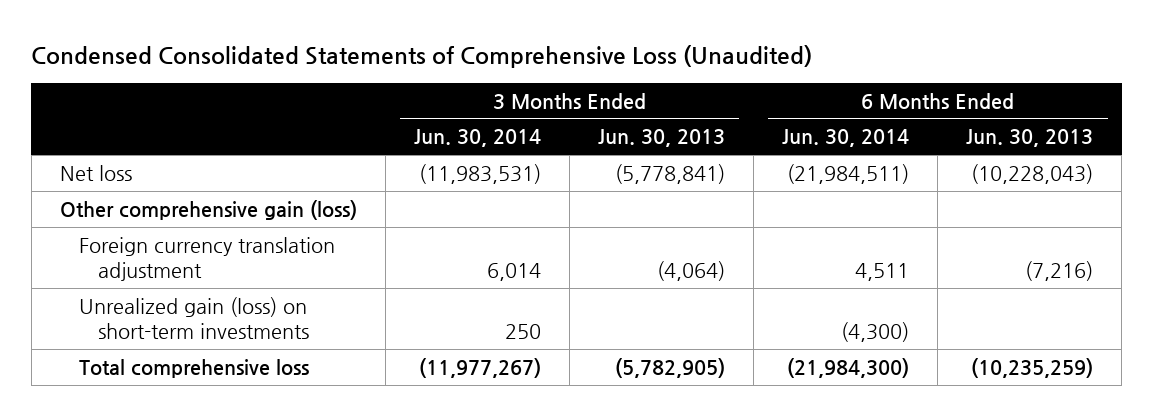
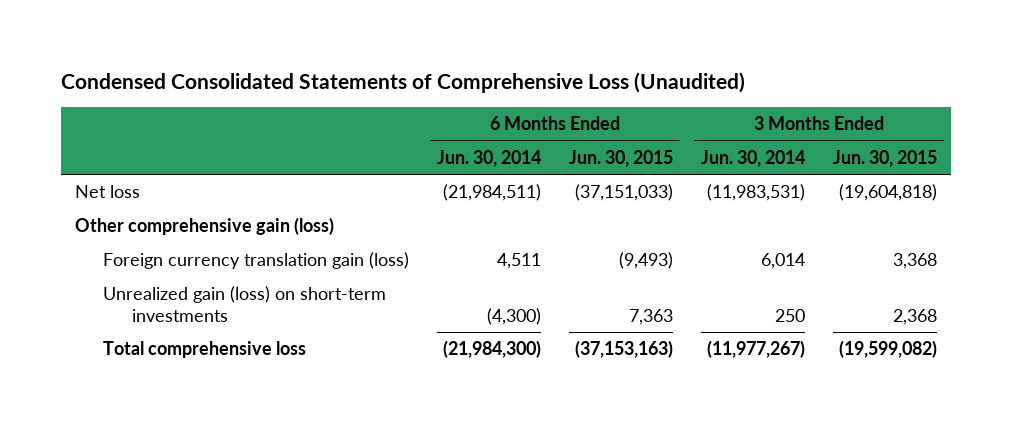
- | 3 Months Ended Jun. 30, 2014 | 3 Months Ended Jun. 30, 2013 | 6 Months Ended Jun. 30, 2014 | 6 Months Ended Jun. 30, 2013
+ | 6 Months Ended Jun. 30, 2014 | 6 Months Ended Jun. 30, 2015 | 3 Months Ended Jun. 30, 2014 | 3 Months Ended Jun. 30, 2015
- Foreign currency translation adjustment | 6,014 | (4,064) | 4,511 | (7,216)
+ Foreign currency translation gain (loss) | 4,511 | (9,493) | 6,014 | 3,368

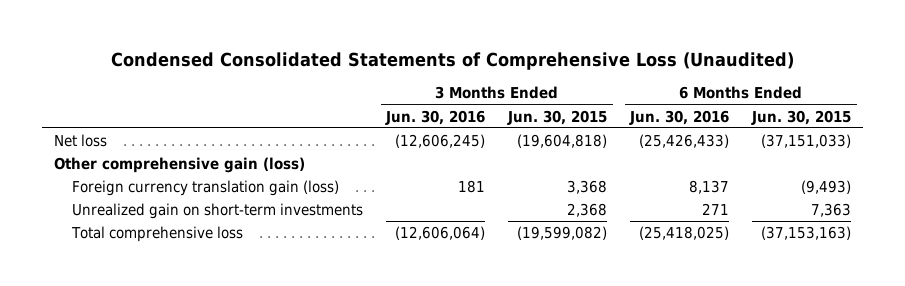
- | 6 Months Ended Jun. 30, 2014 | 6 Months Ended Jun. 30, 2015 | 3 Months Ended Jun. 30, 2014 | 3 Months Ended Jun. 30, 2015
+ | 3 Months Ended Jun. 30, 2016 | 3 Months Ended Jun. 30, 2015 | 6 Months Ended Jun. 30, 2016 | 6 Months Ended Jun. 30, 2015
- Unrealized gain (loss) on short-term investments | (4,300) | 7,363 | 250 | 2,368
+ Unrealized gain on short-term investments | | 2,368 | 271 | 7,363

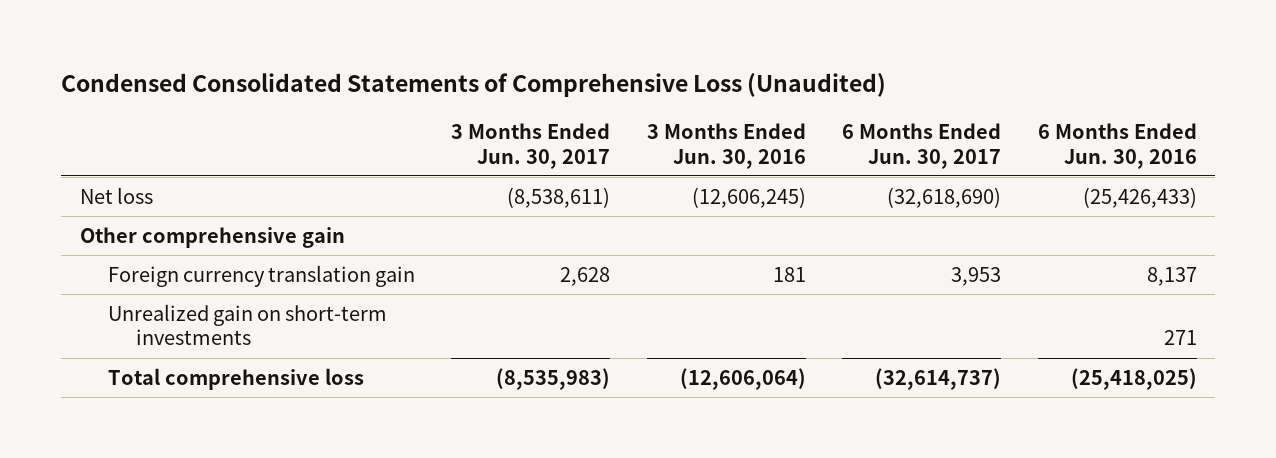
- | 3 Months Ended Jun. 30, 2016 | 3 Months Ended Jun. 30, 2015 | 6 Months Ended Jun. 30, 2016 | 6 Months Ended Jun. 30, 2015
+ | 3 Months Ended Jun. 30, 2017 | 3 Months Ended Jun. 30, 2016 | 6 Months Ended Jun. 30, 2017 | 6 Months Ended Jun. 30, 2016
- Other comprehensive gain (loss)
- Foreign currency translation gain (loss) | 181 | 3,368 | 8,137 | (9,493)
+ Other comprehensive gain
+ Foreign currency translation gain | 2,628 | 181 | 3,953 | 8,137

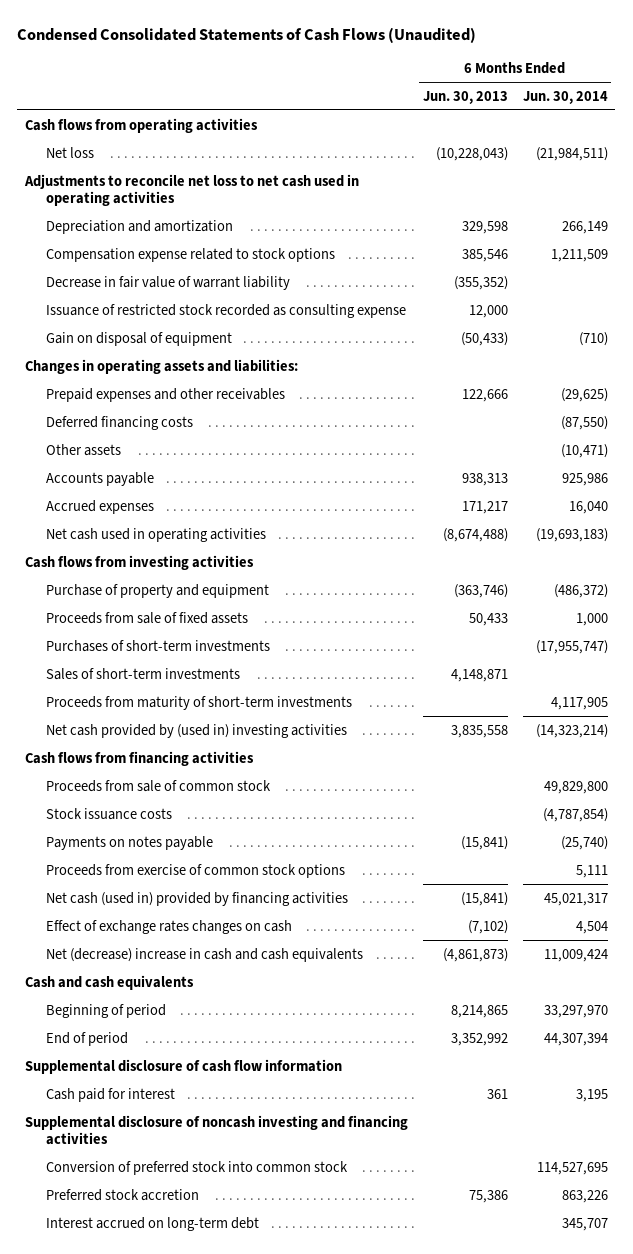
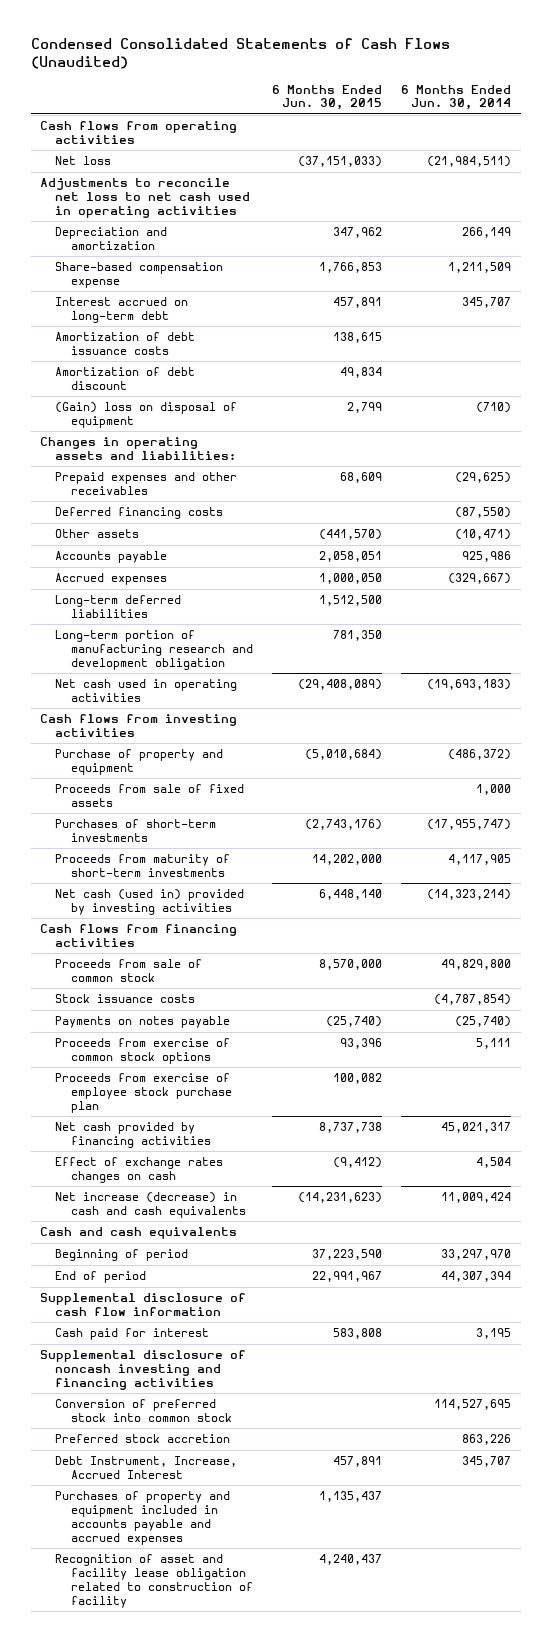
- | 6 Months Ended Jun. 30, 2013 | 6 Months Ended Jun. 30, 2014
+ | 6 Months Ended Jun. 30, 2015 | 6 Months Ended Jun. 30, 2014
- Compensation expense related to stock options | 385,546 | 1,211,509
- Decrease in fair value of warrant liability | (355,352) |
- Issuance of restricted stock recorded as consulting expense | 12,000 |
- Gain on disposal of equipment | (50,433) | (710)
+ Share-based compensation expense | 1,766,853 | 1,211,509
moved up: Interest accrued on long-term debt | 457,891 | 345,707
+ Amortization of debt issuance costs | 138,615 |
+ Amortization of debt discount | 49,834 |
+ (Gain) loss on disposal of equipment | 2,799 | (710)
- Accrued expenses | 171,217 | 16,040
+ Accrued expenses | 1,000,050 | (329,667)
+ Long-term deferred liabilities | 1,512,500 |
+ Long-term portion of manufacturing research and development obligation | 781,350 |
- Sales of short-term investments | 4,148,871 |
- Net cash provided by (used in) investing activities | 3,835,558 | (14,323,214)
+ Net cash (used in) provided by investing activities | 6,448,140 | (14,323,214)
- Net cash (used in) provided by financing activities | (15,841) | 45,021,317
+ Proceeds from exercise of employee stock purchase plan | 100,082 |
+ Net cash provided by financing activities | 8,737,738 | 45,021,317
- Net (decrease) increase in cash and cash equivalents | (4,861,873) | 11,009,424
+ Net increase (decrease) in cash and cash equivalents | (14,231,623) | 11,009,424
+ Debt Instrument, Increase, Accrued Interest | 457,891 | 345,707
+ Purchases of property and equipment included in accounts payable and accrued expenses | 1,135,437 |
+ Recognition of asset and facility lease obligation related to construction of facility | 4,240,437 |

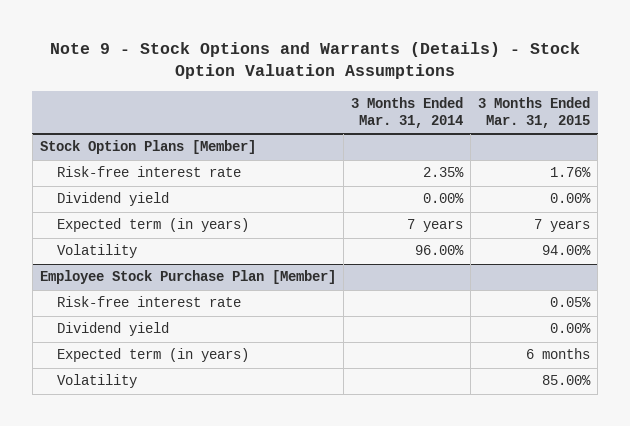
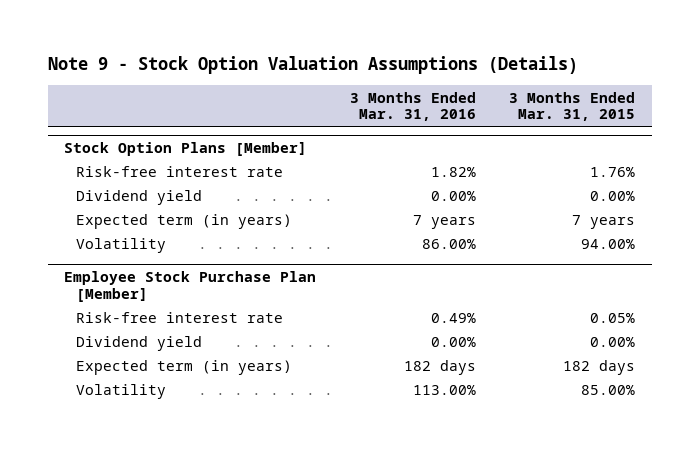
- Note 9 - Stock Options and Warrants (Details) - Stock Option Valuation Assumptions
+ Note 9 - Stock Option Valuation Assumptions (Details)
- | 3 Months Ended Mar. 31, 2014 | 3 Months Ended Mar. 31, 2015
+ | 3 Months Ended Mar. 31, 2016 | 3 Months Ended Mar. 31, 2015
@ Employee Stock Purchase Plan [Member]
- Expected term (in years) | | 6 months
+ Expected term (in years) | 182 days | 182 days

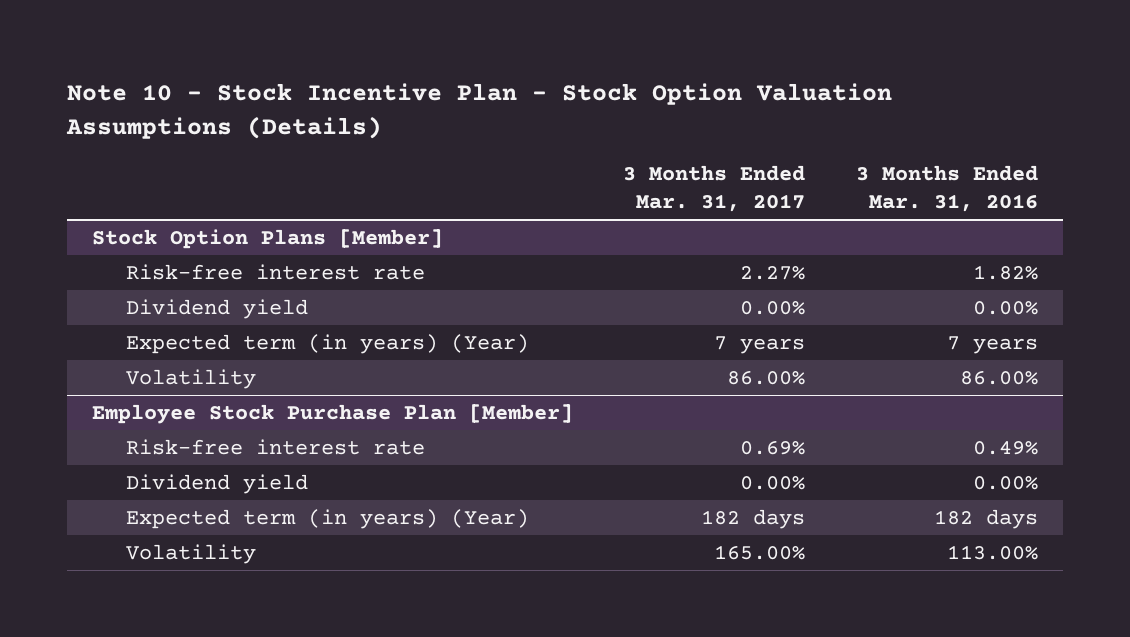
- Note 9 - Stock Option Valuation Assumptions (Details)
+ Note 10 - Stock Incentive Plan - Stock Option Valuation Assumptions (Details)
- | 3 Months Ended Mar. 31, 2016 | 3 Months Ended Mar. 31, 2015
+ | 3 Months Ended Mar. 31, 2017 | 3 Months Ended Mar. 31, 2016
@ Stock Option Plans [Member]
- Expected term (in years) | 7 years | 7 years
+ Expected term (in years) (Year) | 7 years | 7 years
@ Employee Stock Purchase Plan [Member]
- Expected term (in years) | 182 days | 182 days
+ Expected term (in years) (Year) | 182 days | 182 days

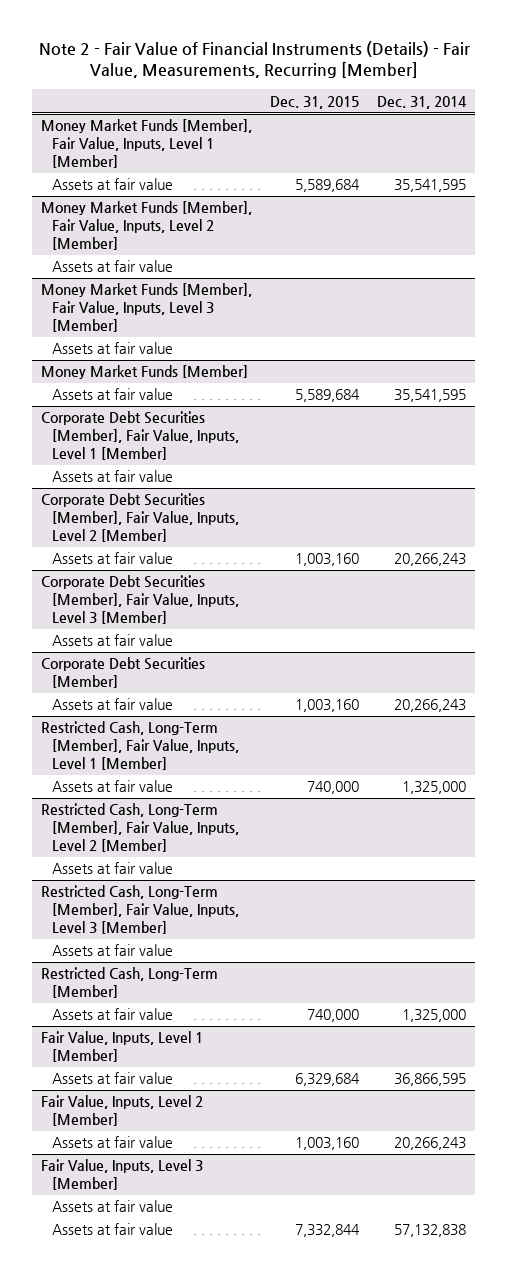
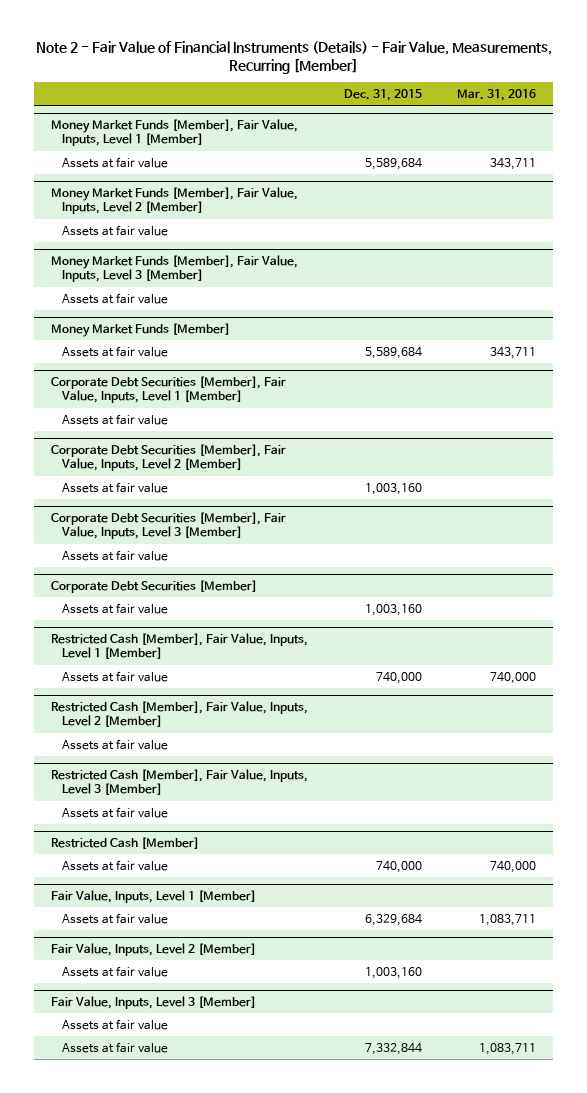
- | Dec. 31, 2015 | Dec. 31, 2014
+ | Dec. 31, 2015 | Mar. 31, 2016
- Restricted Cash, Long-Term [Member], Fair Value, Inputs, Level 1 [Member]
+ Restricted Cash [Member], Fair Value, Inputs, Level 1 [Member]
- Restricted Cash, Long-Term [Member], Fair Value, Inputs, Level 2 [Member]
+ Restricted Cash [Member], Fair Value, Inputs, Level 2 [Member]
- Restricted Cash, Long-Term [Member], Fair Value, Inputs, Level 3 [Member]
+ Restricted Cash [Member], Fair Value, Inputs, Level 3 [Member]
- Restricted Cash, Long-Term [Member]
+ Restricted Cash [Member]

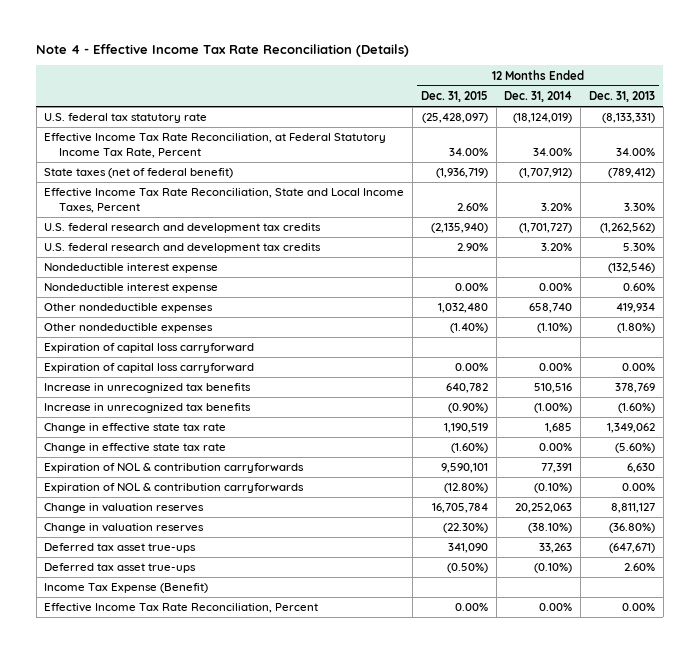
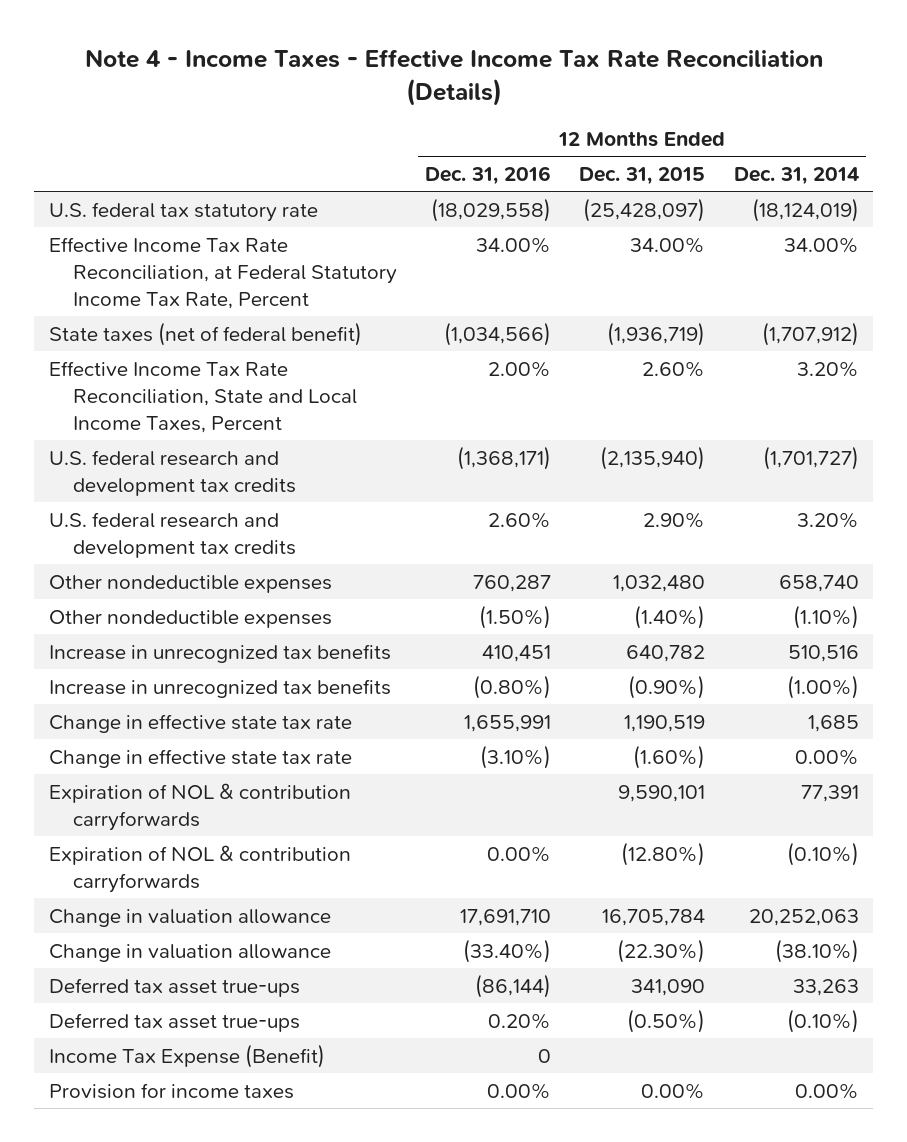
- Note 4 - Effective Income Tax Rate Reconciliation (Details)
+ Note 4 - Income Taxes - Effective Income Tax Rate Reconciliation (Details)
- | 12 Months Ended Dec. 31, 2015 | 12 Months Ended Dec. 31, 2014 | 12 Months Ended Dec. 31, 2013
+ | 12 Months Ended Dec. 31, 2016 | 12 Months Ended Dec. 31, 2015 | 12 Months Ended Dec. 31, 2014
- Nondeductible interest expense | | | (132,546)
- Nondeductible interest expense | 0.00% | 0.00% | 0.60%
- Expiration of capital loss carryforward
- Expiration of capital loss carryforward | 0.00% | 0.00% | 0.00%
- Change in valuation reserves | 16,705,784 | 20,252,063 | 8,811,127
- Change in valuation reserves | (22.30%) | (38.10%) | (36.80%)
+ Change in valuation allowance | 17,691,710 | 16,705,784 | 20,252,063
+ Change in valuation allowance | (33.40%) | (22.30%) | (38.10%)
- Effective Income Tax Rate Reconciliation, Percent | 0.00% | 0.00% | 0.00%
+ Provision for income taxes | 0.00% | 0.00% | 0.00%

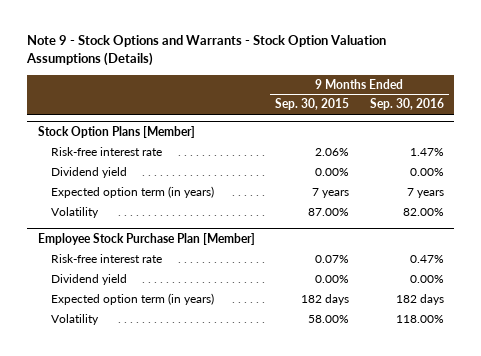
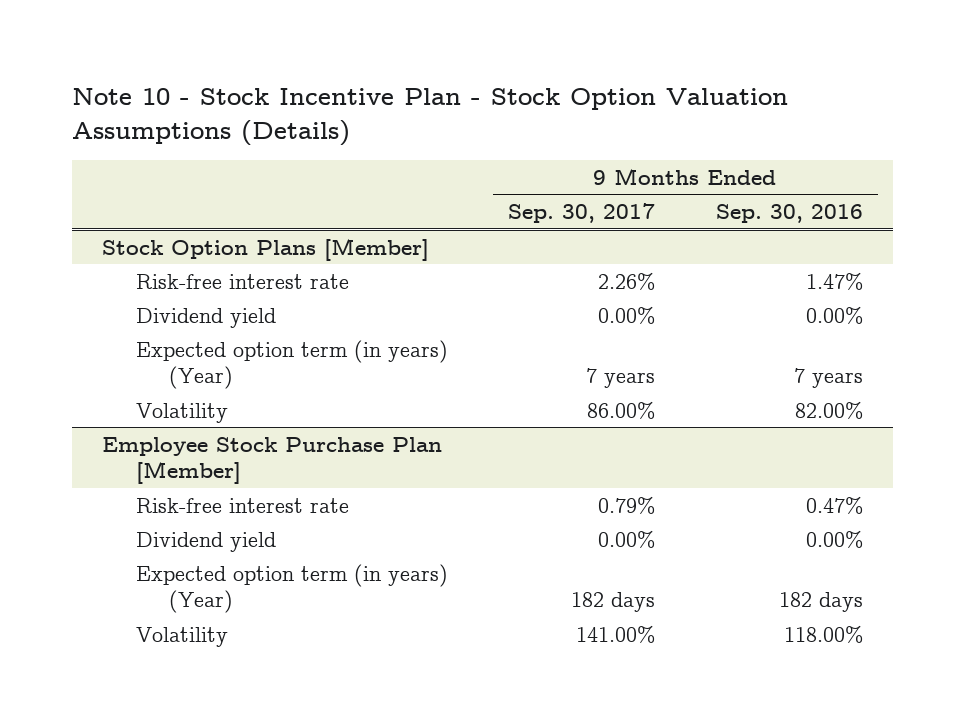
- Note 9 - Stock Options and Warrants - Stock Option Valuation Assumptions (Details)
+ Note 10 - Stock Incentive Plan - Stock Option Valuation Assumptions (Details)
- | 9 Months Ended Sep. 30, 2015 | 9 Months Ended Sep. 30, 2016
+ | 9 Months Ended Sep. 30, 2017 | 9 Months Ended Sep. 30, 2016
@ Stock Option Plans [Member]
- Expected option term (in years) | 7 years | 7 years
+ Expected option term (in years) (Year) | 7 years | 7 years
@ Employee Stock Purchase Plan [Member]
- Expected option term (in years) | 182 days | 182 days
+ Expected option term (in years) (Year) | 182 days | 182 days

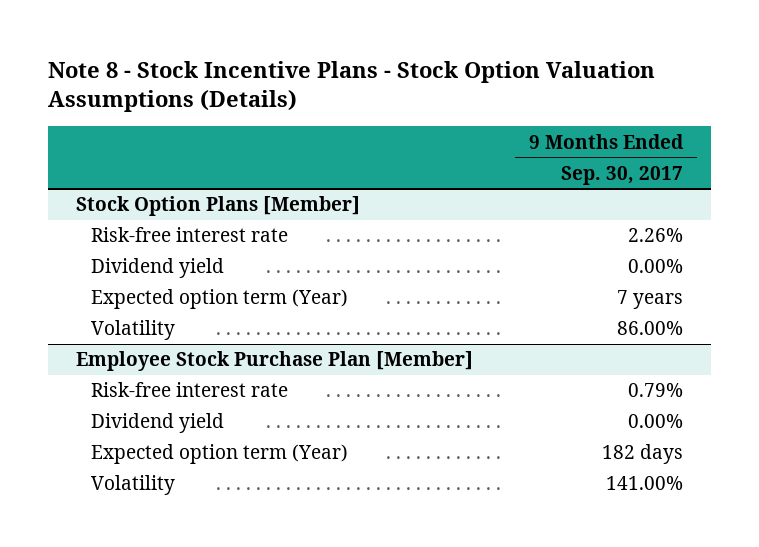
- Note 10 - Stock Incentive Plan - Stock Option Valuation Assumptions (Details)
+ Note 8 - Stock Incentive Plans - Stock Option Valuation Assumptions (Details)
- | 9 Months Ended Sep. 30, 2017 | 9 Months Ended Sep. 30, 2016
+ | 9 Months Ended Sep. 30, 2017
@ Stock Option Plans [Member]
- Expected option term (in years) (Year) | 7 years | 7 years
+ Expected option term (Year) | 7 years
@ Employee Stock Purchase Plan [Member]
- Expected option term (in years) (Year) | 182 days | 182 days
+ Expected option term (Year) | 182 days

